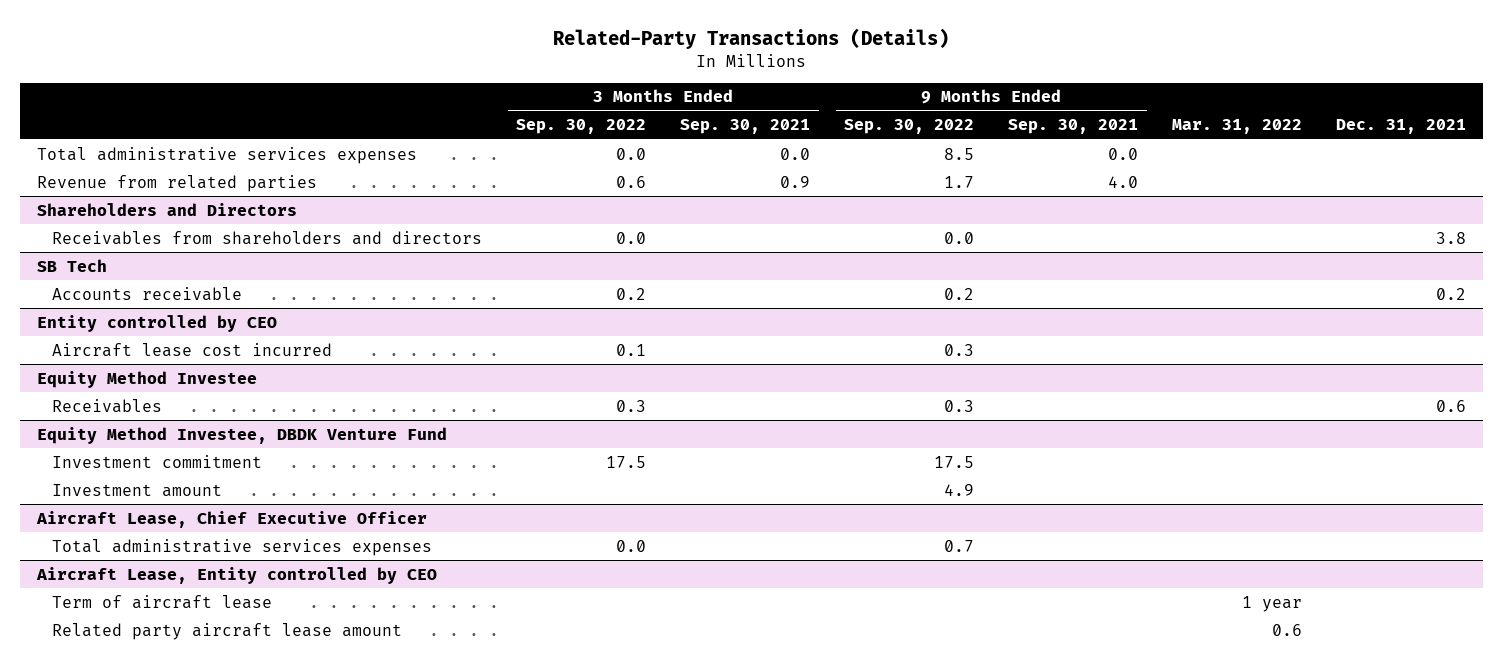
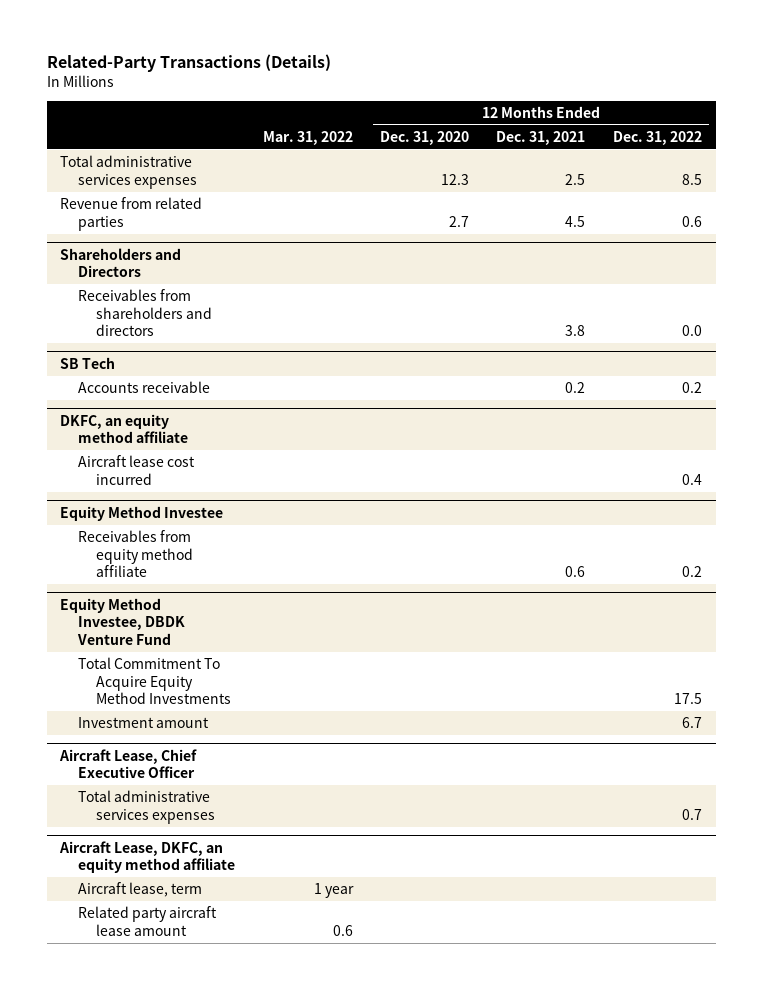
- | 3 Months Ended Sep. 30, 2022 | 3 Months Ended Sep. 30, 2021 | 9 Months Ended Sep. 30, 2022 | 9 Months Ended Sep. 30, 2021 | Mar. 31, 2022 | Dec. 31, 2021
+ | Mar. 31, 2022 | 12 Months Ended Dec. 31, 2020 | 12 Months Ended Dec. 31, 2021 | 12 Months Ended Dec. 31, 2022
- Entity controlled by CEO
+ DKFC, an equity method affiliate
@ Equity Method Investee
- Receivables | 0.3 | | 0.3 | | | 0.6
+ Receivables from equity method affiliate | | | 0.6 | 0.2
@ Equity Method Investee, DBDK Venture Fund
- Investment commitment | 17.5 | | 17.5 | | |
+ Total Commitment To Acquire Equity Method Investments | | | | 17.5
- Aircraft Lease, Entity controlled by CEO
- Term of aircraft lease | | | | | 1 year |
+ Aircraft Lease, DKFC, an equity method affiliate
+ Aircraft lease, term | 1 year | | |

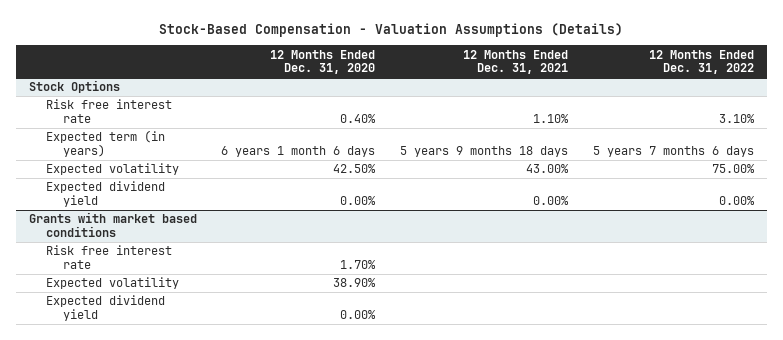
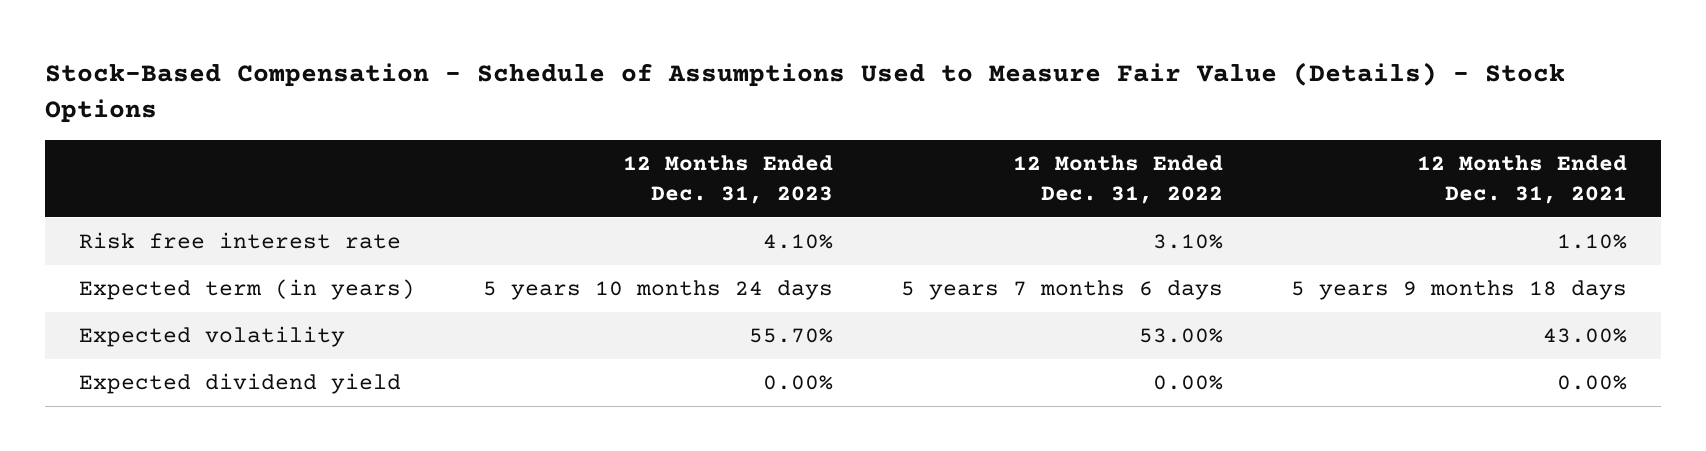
- Stock-Based Compensation - Valuation Assumptions (Details)
+ Stock-Based Compensation - Schedule of Assumptions Used to Measure Fair Value (Details) - Stock Options
- | 12 Months Ended Dec. 31, 2020 | 12 Months Ended Dec. 31, 2021 | 12 Months Ended Dec. 31, 2022
+ | 12 Months Ended Dec. 31, 2023 | 12 Months Ended Dec. 31, 2022 | 12 Months Ended Dec. 31, 2021
- Stock Options
- Expected volatility | 42.50% | 43.00% | 75.00%
+ Expected volatility | 55.70% | 53.00% | 43.00%
- Grants with market based conditions
- Risk free interest rate | 1.70% | |
- Expected volatility | 38.90% | |
- Expected dividend yield | 0.00% | |

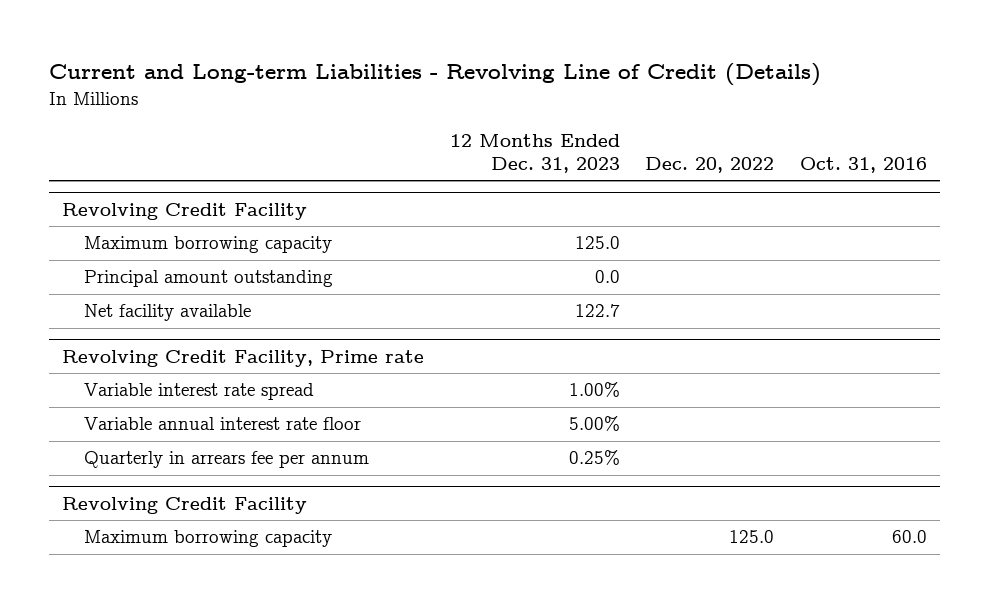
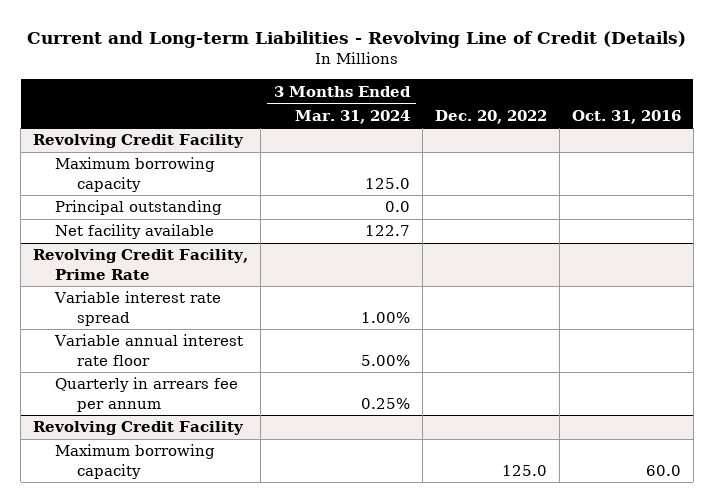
- | 12 Months Ended Dec. 31, 2023 | Dec. 20, 2022 | Oct. 31, 2016
+ | 3 Months Ended Mar. 31, 2024 | Dec. 20, 2022 | Oct. 31, 2016
@ Revolving Credit Facility
- Principal amount outstanding | 0.0 | |
+ Principal outstanding | 0.0 | |
- Revolving Credit Facility, Prime rate
+ Revolving Credit Facility, Prime Rate

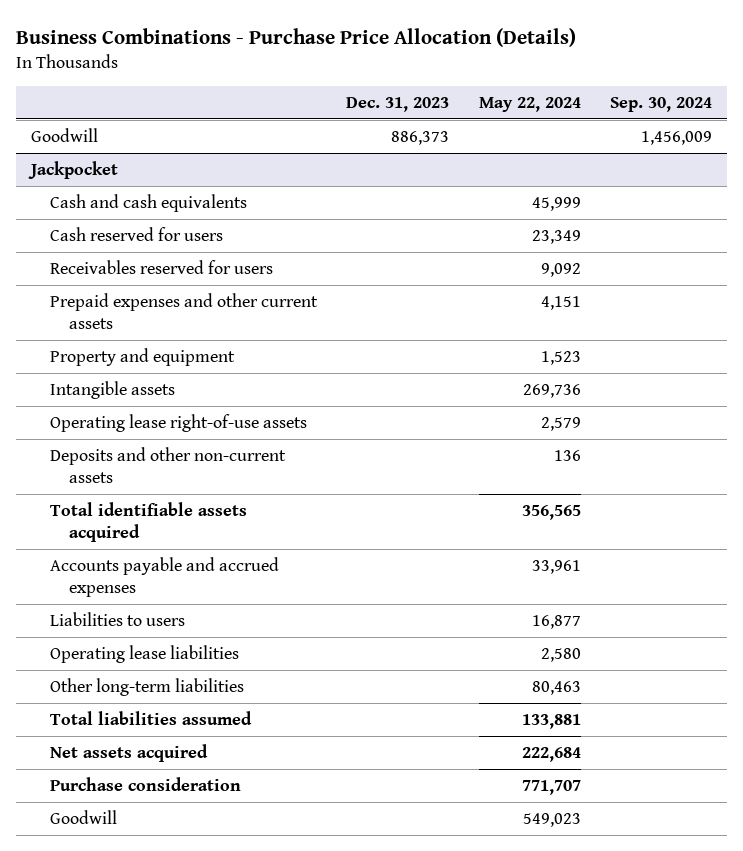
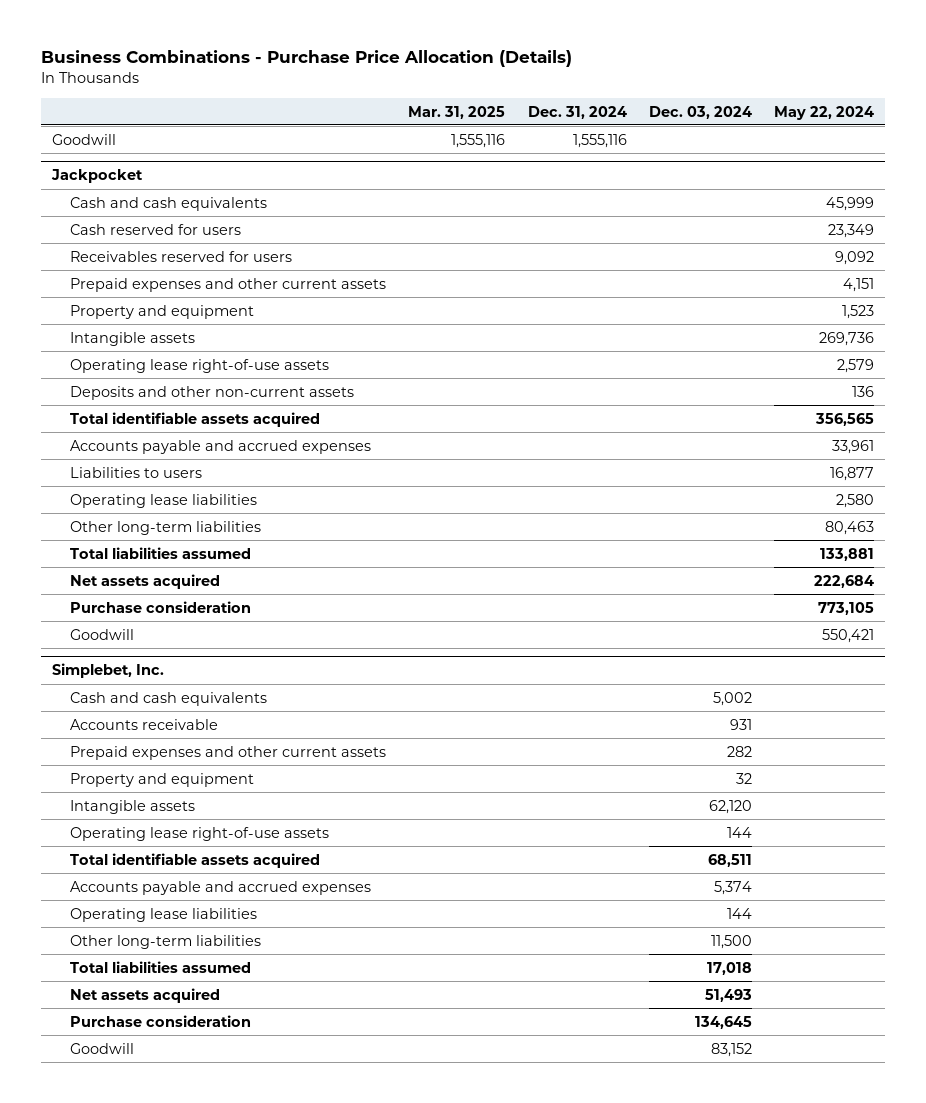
- | Dec. 31, 2023 | May 22, 2024 | Sep. 30, 2024
+ | Mar. 31, 2025 | Dec. 31, 2024 | Dec. 03, 2024 | May 22, 2024
@ Jackpocket
- Purchase consideration | | 771,707 |
- Goodwill | | 549,023 |
+ Purchase consideration | | | | 773,105
+ Goodwill | | | | 550,421
+ Simplebet, Inc.
+ Cash and cash equivalents | | | 5,002 |
+ Accounts receivable | | | 931 |
+ Prepaid expenses and other current assets | | | 282 |
+ Property and equipment | | | 32 |
+ Intangible assets | | | 62,120 |
+ Operating lease right-of-use assets | | | 144 |
+ Total identifiable assets acquired | | | 68,511 |
+ Accounts payable and accrued expenses | | | 5,374 |
+ Operating lease liabilities | | | 144 |
+ Other long-term liabilities | | | 11,500 |
+ Total liabilities assumed | | | 17,018 |
+ Net assets acquired | | | 51,493 |
+ Purchase consideration | | | 134,645 |
+ Goodwill | | | 83,152 |

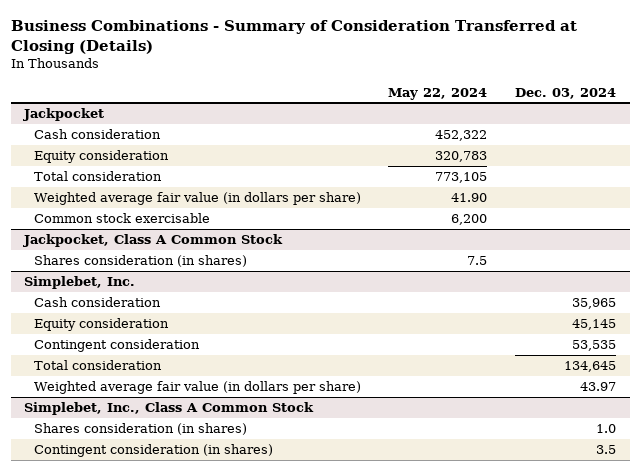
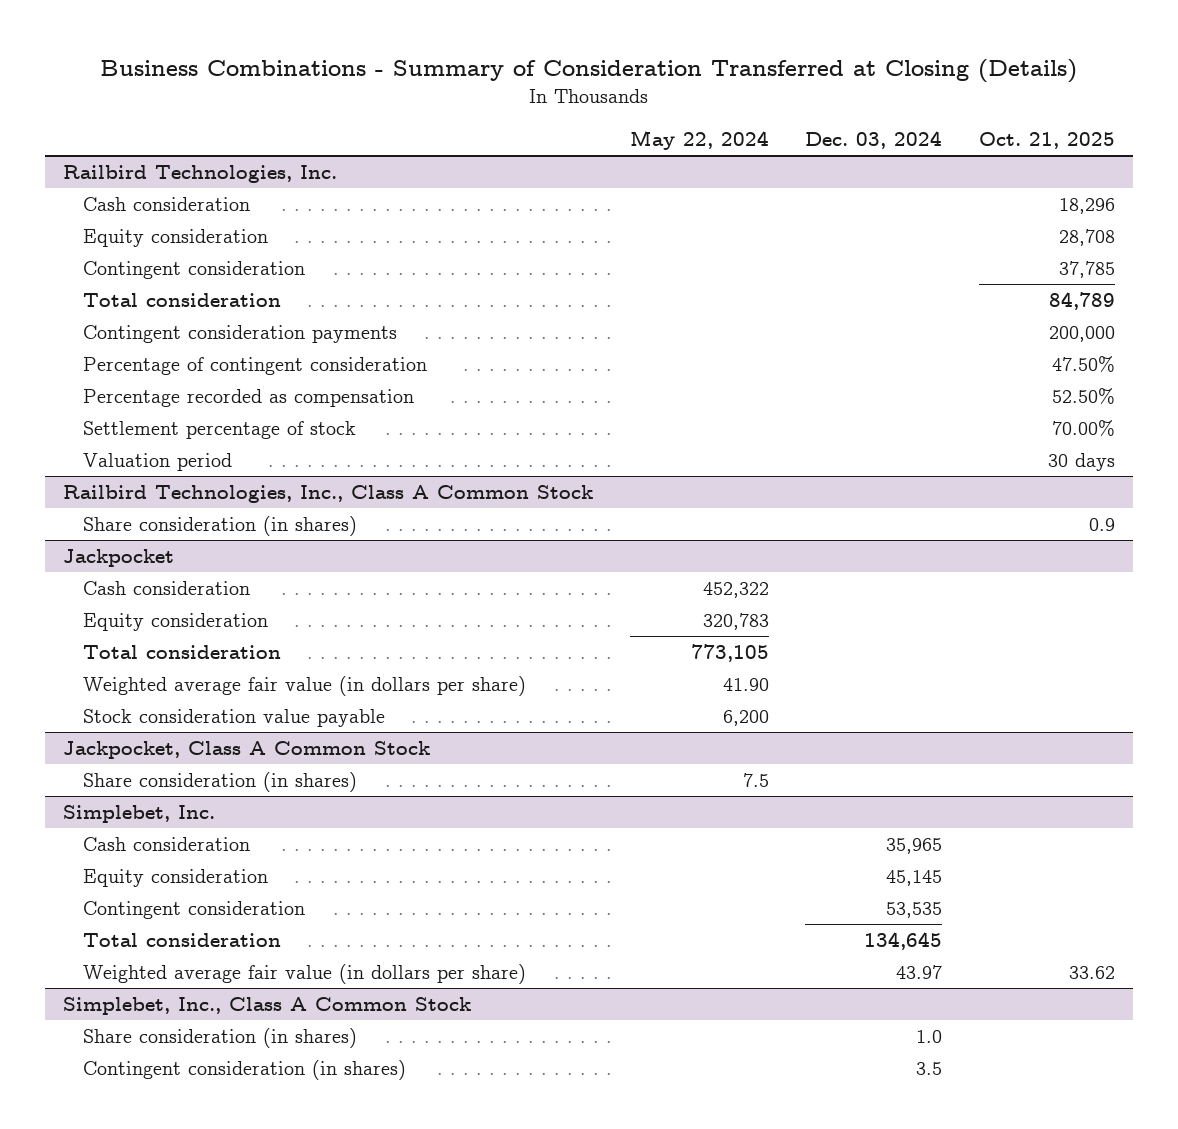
- | May 22, 2024 | Dec. 03, 2024
+ | May 22, 2024 | Dec. 03, 2024 | Oct. 21, 2025
+ Railbird Technologies, Inc.
+ Cash consideration | | | 18,296
+ Equity consideration | | | 28,708
+ Contingent consideration | | | 37,785
+ Total consideration | | | 84,789
+ Contingent consideration payments | | | 200,000
+ Percentage of contingent consideration | | | 47.50%
+ Percentage recorded as compensation | | | 52.50%
+ Settlement percentage of stock | | | 70.00%
+ Valuation period | | | 30 days
+ Railbird Technologies, Inc., Class A Common Stock
+ Share consideration (in shares) | | | 0.9
@ Jackpocket
- Common stock exercisable | 6,200 |
+ Stock consideration value payable | 6,200 | |
@ Jackpocket, Class A Common Stock
- Shares consideration (in shares) | 7.5 |
+ Share consideration (in shares) | 7.5 | |
@ Simplebet, Inc., Class A Common Stock
- Shares consideration (in shares) | | 1.0
+ Share consideration (in shares) | | 1.0 |

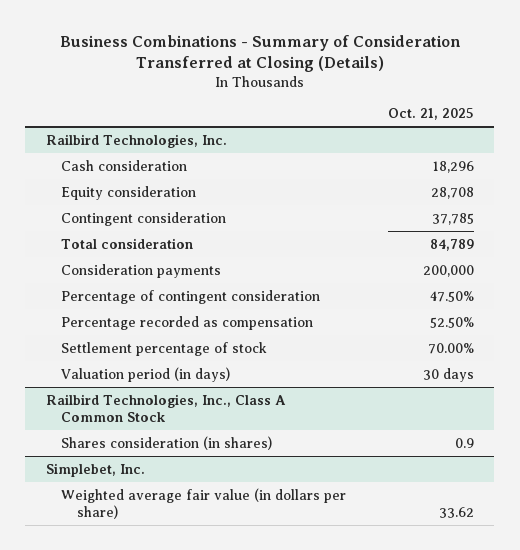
- | May 22, 2024 | Dec. 03, 2024 | Oct. 21, 2025
+ | Oct. 21, 2025
@ Railbird Technologies, Inc.
- Contingent consideration payments | | | 200,000
+ Consideration payments | 200,000
- Valuation period | | | 30 days
+ Valuation period (in days) | 30 days
@ Railbird Technologies, Inc., Class A Common Stock
- Share consideration (in shares) | | | 0.9
- Jackpocket
- Cash consideration | 452,322 | |
- Equity consideration | 320,783 | |
- Total consideration | 773,105 | |
- Weighted average fair value (in dollars per share) | 41.90 | |
- Stock consideration value payable | 6,200 | |
- Jackpocket, Class A Common Stock
- Share consideration (in shares) | 7.5 | |
@ Railbird Technologies, Inc., Class A Common Stock
+ Shares consideration (in shares) | 0.9
@ Simplebet, Inc.
- Cash consideration | | 35,965 |
- Equity consideration | | 45,145 |
- Contingent consideration | | 53,535 |
- Total consideration | | 134,645 |
- Simplebet, Inc., Class A Common Stock
- Share consideration (in shares) | | 1.0 |
- Contingent consideration (in shares) | | 3.5 |

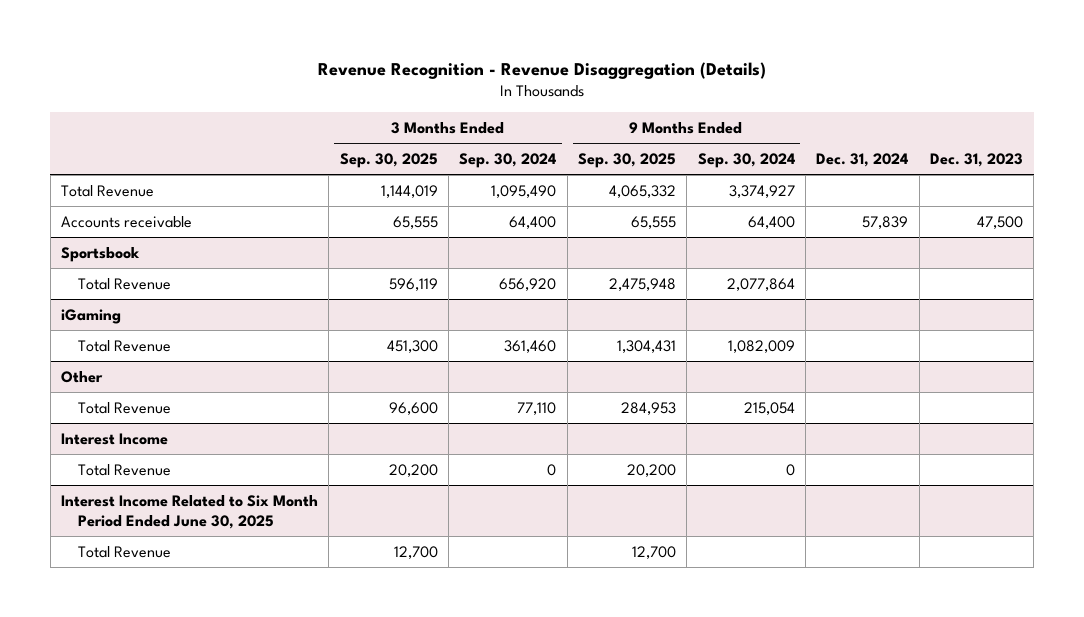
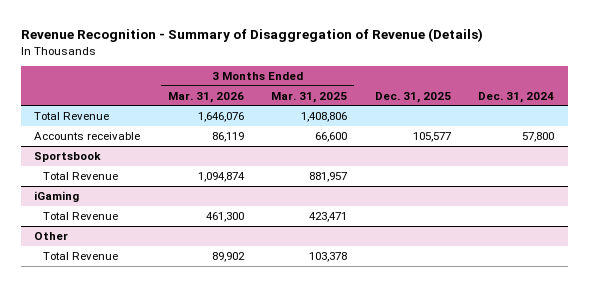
- Revenue Recognition - Revenue Disaggregation (Details)
+ Revenue Recognition - Summary of Disaggregation of Revenue (Details)
- | 3 Months Ended Sep. 30, 2025 | 3 Months Ended Sep. 30, 2024 | 9 Months Ended Sep. 30, 2025 | 9 Months Ended Sep. 30, 2024 | Dec. 31, 2024 | Dec. 31, 2023
+ | 3 Months Ended Mar. 31, 2026 | 3 Months Ended Mar. 31, 2025 | Dec. 31, 2025 | Dec. 31, 2024
- Accounts receivable | 65,555 | 64,400 | 65,555 | 64,400 | 57,839 | 47,500
+ Accounts receivable | 86,119 | 66,600 | 105,577 | 57,800
- Interest Income
- Total Revenue | 20,200 | 0 | 20,200 | 0 | |
- Interest Income Related to Six Month Period Ended June 30, 2025
- Total Revenue | 12,700 | | 12,700 | | |

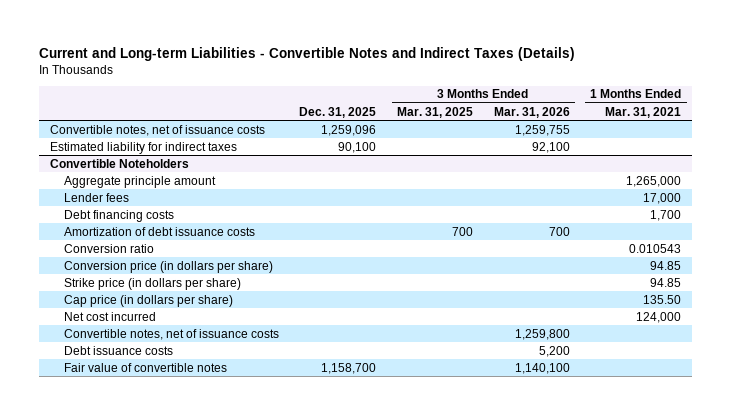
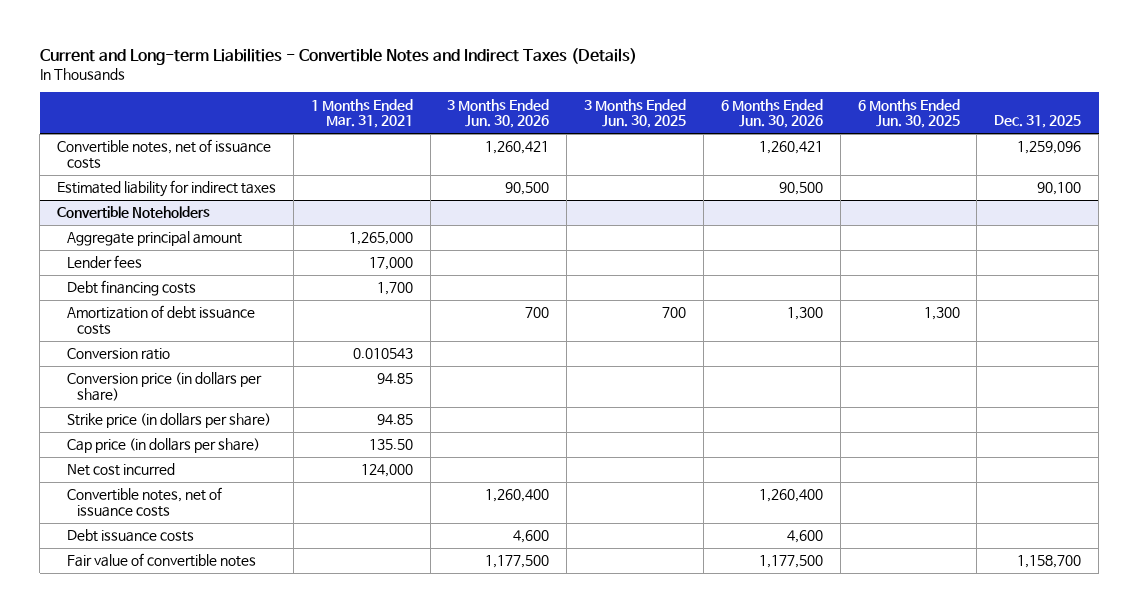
- | Dec. 31, 2025 | 3 Months Ended Mar. 31, 2025 | 3 Months Ended Mar. 31, 2026 | 1 Months Ended Mar. 31, 2021
+ | 1 Months Ended Mar. 31, 2021 | 3 Months Ended Jun. 30, 2026 | 3 Months Ended Jun. 30, 2025 | 6 Months Ended Jun. 30, 2026 | 6 Months Ended Jun. 30, 2025 | Dec. 31, 2025
@ Convertible Noteholders
- Aggregate principle amount | | | | 1,265,000
+ Aggregate principal amount | 1,265,000 | | | | |

